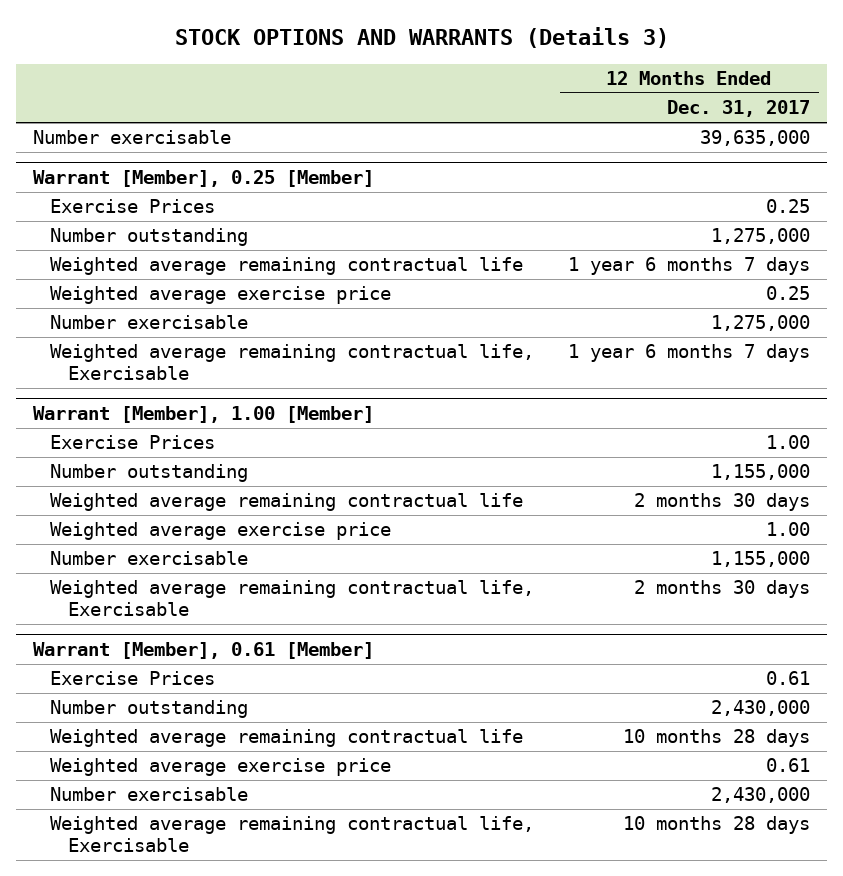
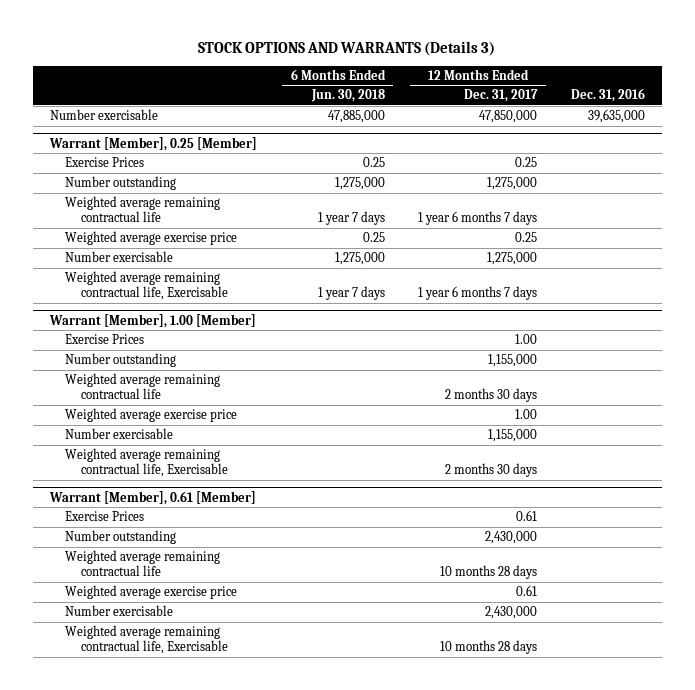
- | 12 Months Ended Dec. 31, 2017
+ | 6 Months Ended Jun. 30, 2018 | 12 Months Ended Dec. 31, 2017 | Dec. 31, 2016
- Number exercisable | 39,635,000
+ Number exercisable | 47,885,000 | 47,850,000 | 39,635,000

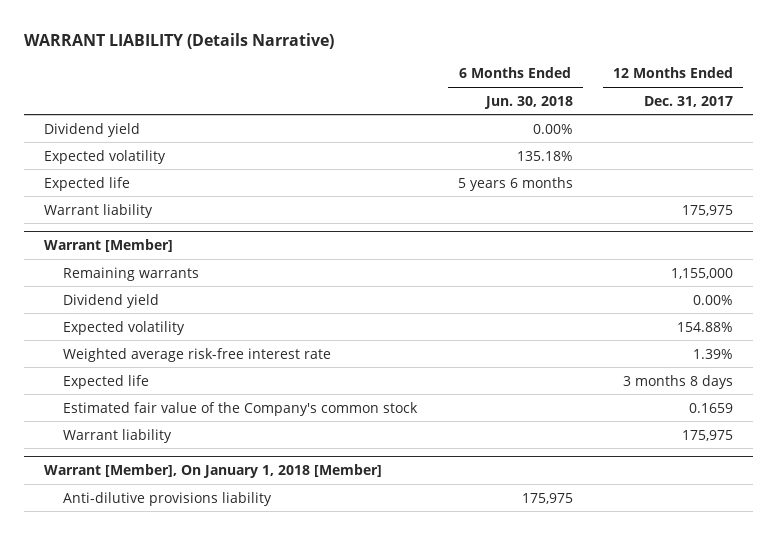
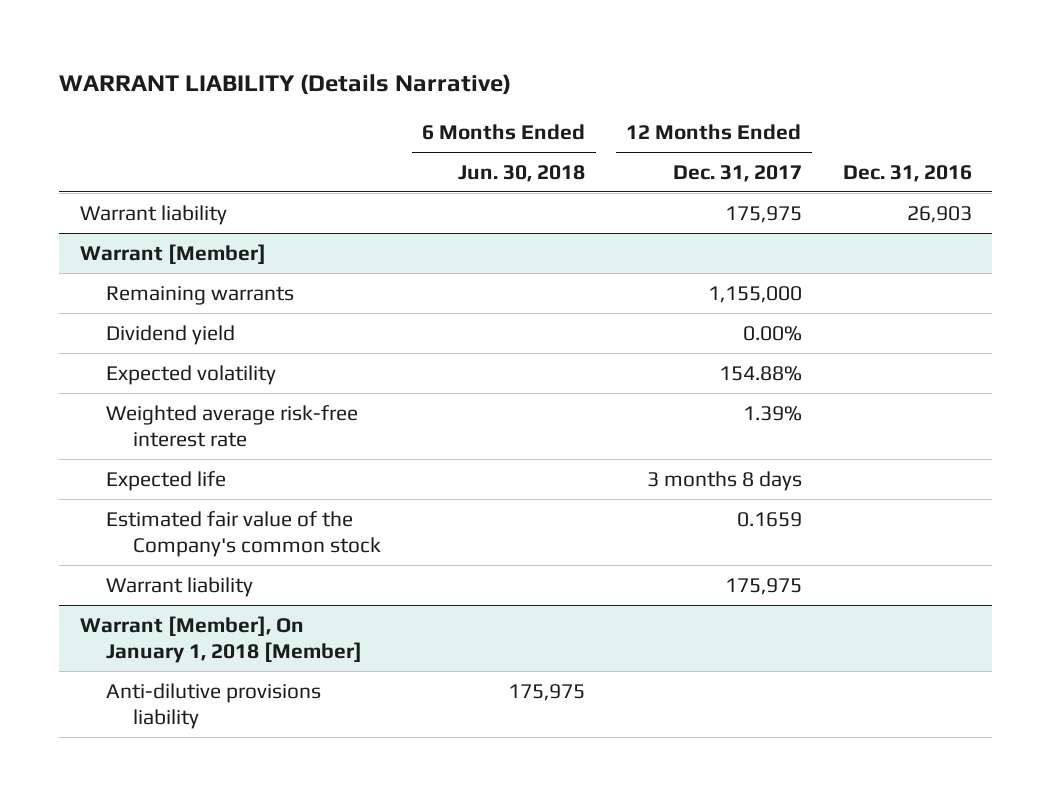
- | 6 Months Ended Jun. 30, 2018 | 12 Months Ended Dec. 31, 2017
+ | 6 Months Ended Jun. 30, 2018 | 12 Months Ended Dec. 31, 2017 | Dec. 31, 2016
- Dividend yield | 0.00% |
- Expected volatility | 135.18% |
- Expected life | 5 years 6 months |

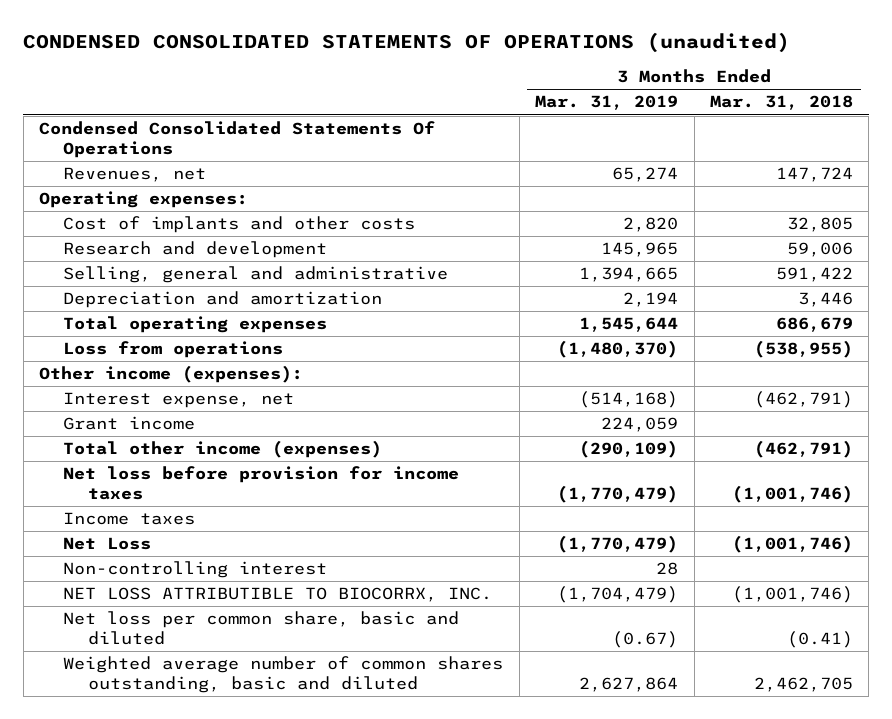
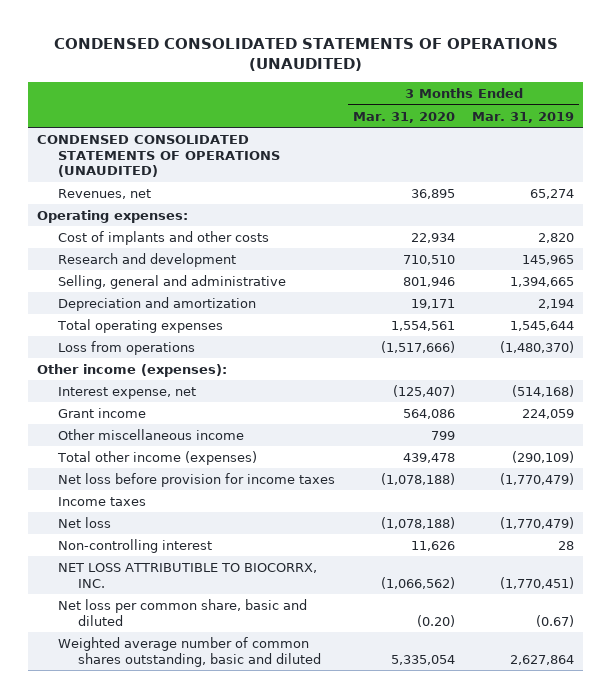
- CONDENSED CONSOLIDATED STATEMENTS OF OPERATIONS (unaudited)
+ CONDENSED CONSOLIDATED STATEMENTS OF OPERATIONS (UNAUDITED)
- | 3 Months Ended Mar. 31, 2019 | 3 Months Ended Mar. 31, 2018
+ | 3 Months Ended Mar. 31, 2020 | 3 Months Ended Mar. 31, 2019
- Condensed Consolidated Statements Of Operations
+ CONDENSED CONSOLIDATED STATEMENTS OF OPERATIONS (UNAUDITED)
+ Other miscellaneous income | 799 |
- Net Loss | (1,770,479) | (1,001,746)
+ Net loss | (1,078,188) | (1,770,479)
- NET LOSS ATTRIBUTIBLE TO BIOCORRX, INC. | (1,704,479) | (1,001,746)
+ NET LOSS ATTRIBUTIBLE TO BIOCORRX, INC. | (1,066,562) | (1,770,451)

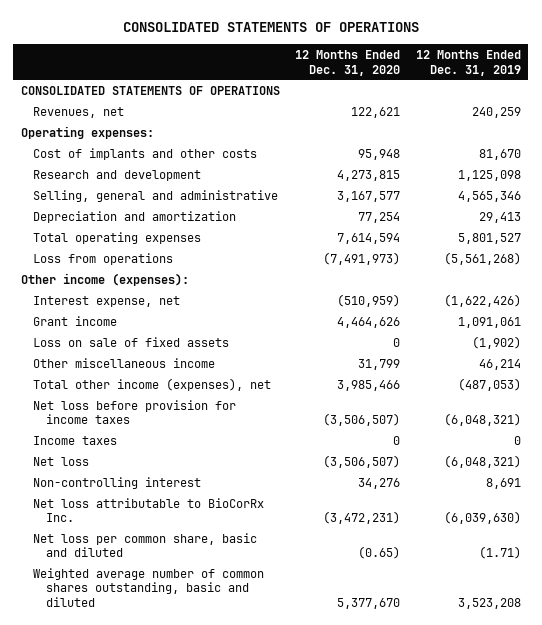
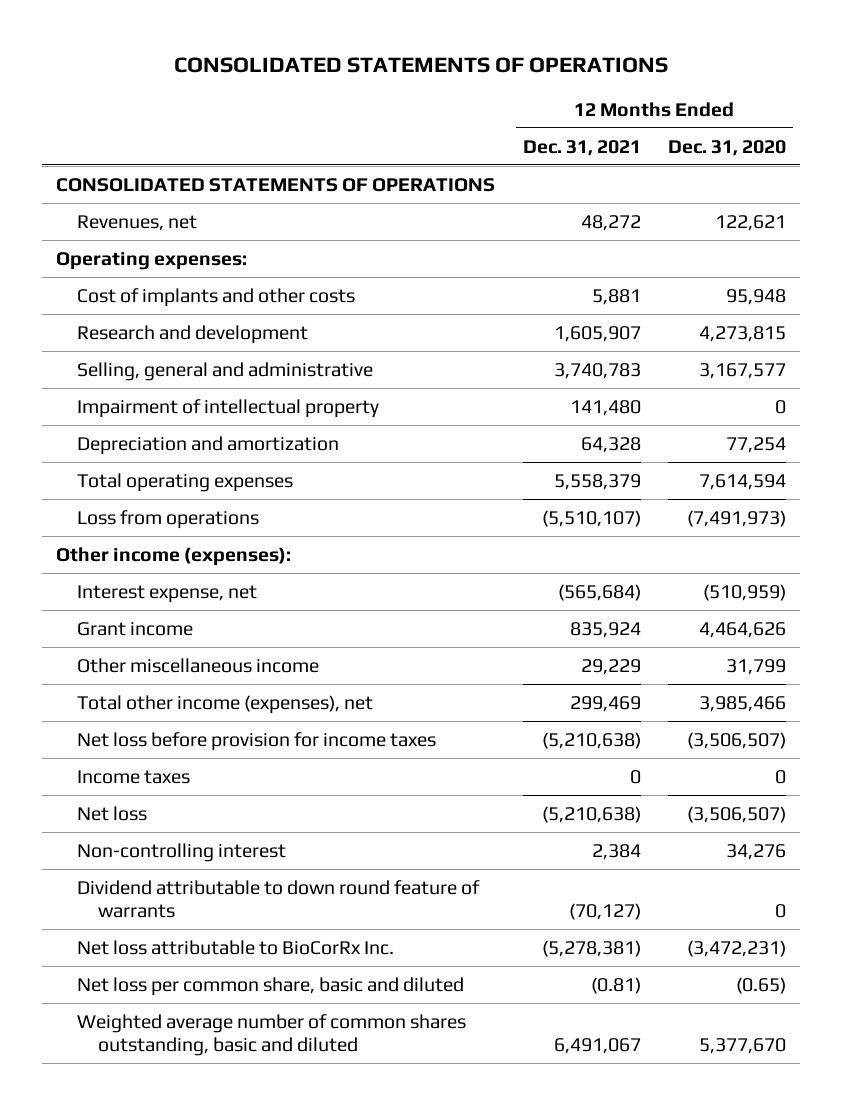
- | 12 Months Ended Dec. 31, 2020 | 12 Months Ended Dec. 31, 2019
+ | 12 Months Ended Dec. 31, 2021 | 12 Months Ended Dec. 31, 2020
+ Impairment of intellectual property | 141,480 | 0
- Loss on sale of fixed assets | 0 | (1,902)
+ Dividend attributable to down round feature of warrants | (70,127) | 0

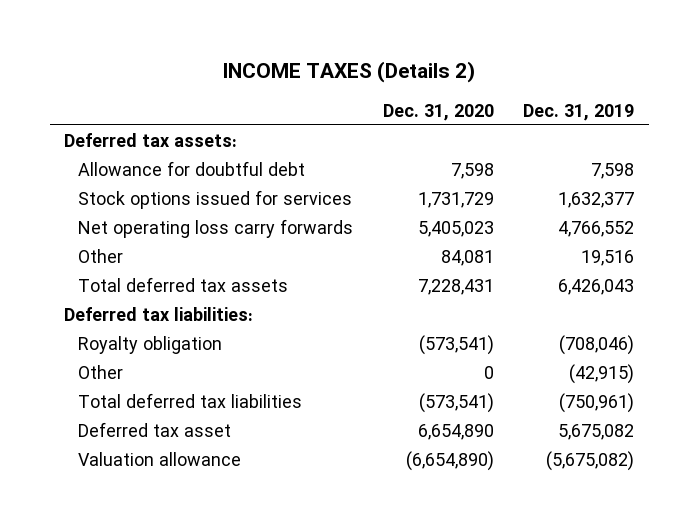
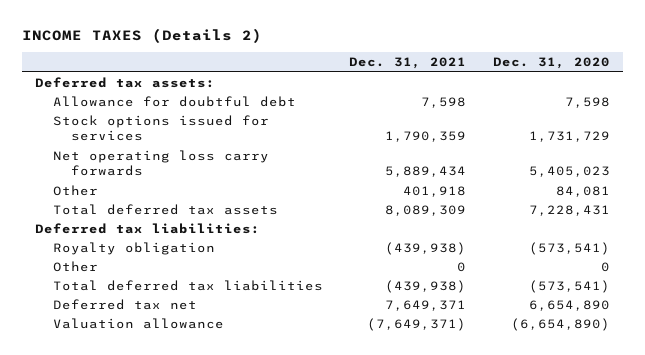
- | Dec. 31, 2020 | Dec. 31, 2019
+ | Dec. 31, 2021 | Dec. 31, 2020
- Deferred tax asset | 6,654,890 | 5,675,082
+ Deferred tax net | 7,649,371 | 6,654,890

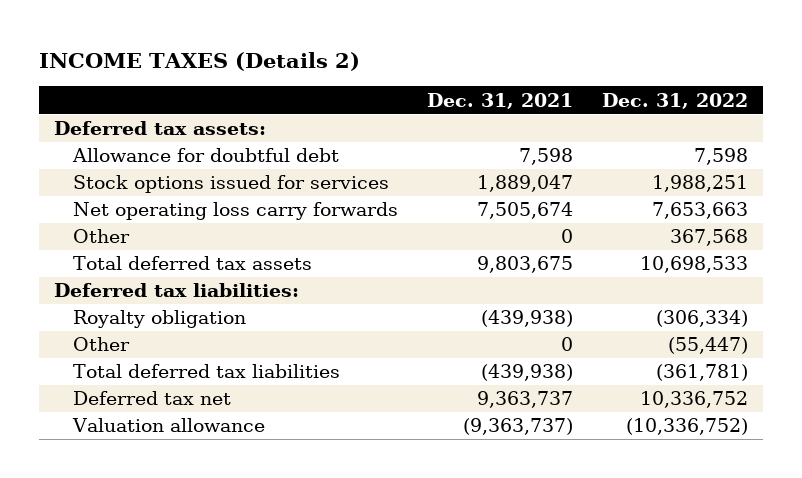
- | Dec. 31, 2021 | Dec. 31, 2020
+ | Dec. 31, 2021 | Dec. 31, 2022
- Stock options issued for services | 1,790,359 | 1,731,729
- Net operating loss carry forwards | 5,889,434 | 5,405,023
- Other | 401,918 | 84,081
- Total deferred tax assets | 8,089,309 | 7,228,431
+ Stock options issued for services | 1,889,047 | 1,988,251
+ Net operating loss carry forwards | 7,505,674 | 7,653,663
+ Other | 0 | 367,568
+ Total deferred tax assets | 9,803,675 | 10,698,533
- Deferred tax net | 7,649,371 | 6,654,890
- Valuation allowance | (7,649,371) | (6,654,890)
+ Deferred tax net | 9,363,737 | 10,336,752
+ Valuation allowance | (9,363,737) | (10,336,752)

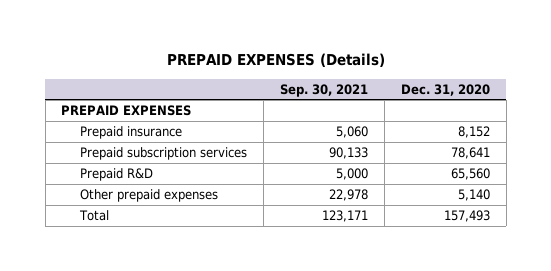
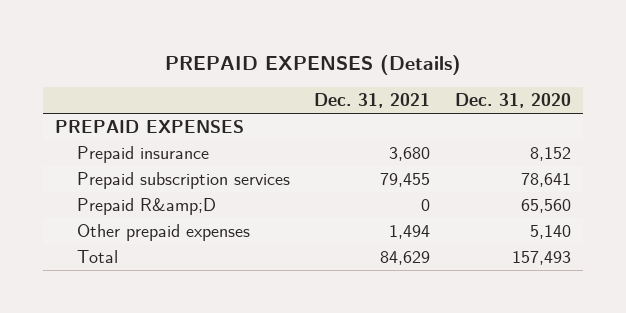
- | Sep. 30, 2021 | Dec. 31, 2020
+ | Dec. 31, 2021 | Dec. 31, 2020
- Prepaid R&D | 5,000 | 65,560
+ Prepaid R&amp;D | 0 | 65,560

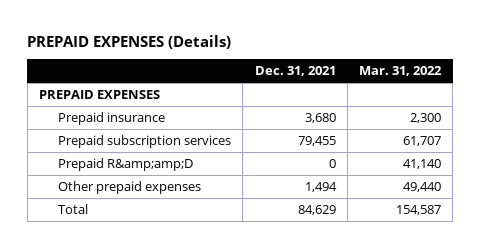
- | Dec. 31, 2021 | Dec. 31, 2020
+ | Dec. 31, 2021 | Mar. 31, 2022
- Prepaid R&amp;D | 0 | 65,560
+ Prepaid R&amp;amp;D | 0 | 41,140

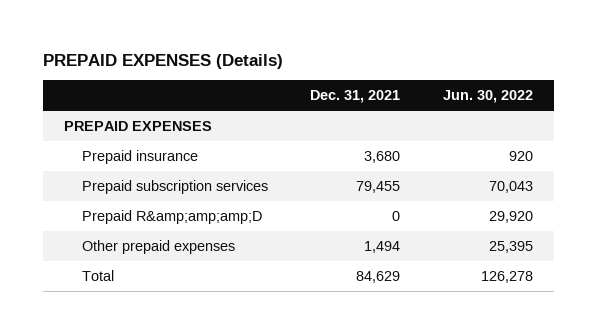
- | Dec. 31, 2021 | Mar. 31, 2022
+ | Dec. 31, 2021 | Jun. 30, 2022
- Prepaid R&amp;amp;D | 0 | 41,140
+ Prepaid R&amp;amp;amp;D | 0 | 29,920

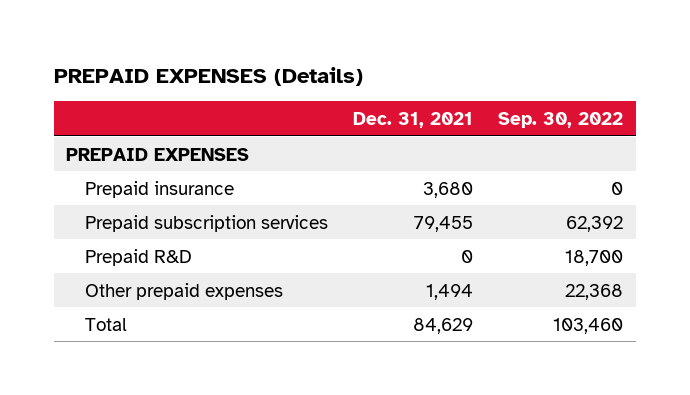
- | Dec. 31, 2021 | Jun. 30, 2022
+ | Dec. 31, 2021 | Sep. 30, 2022
- Prepaid R&amp;amp;amp;D | 0 | 29,920
+ Prepaid R&D | 0 | 18,700

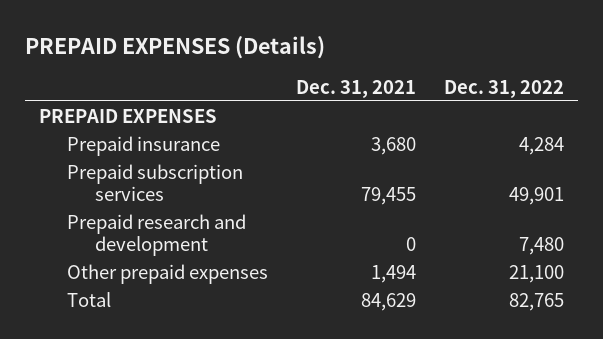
- | Dec. 31, 2021 | Sep. 30, 2022
+ | Dec. 31, 2021 | Dec. 31, 2022
- Prepaid R&D | 0 | 18,700
+ Prepaid research and development | 0 | 7,480

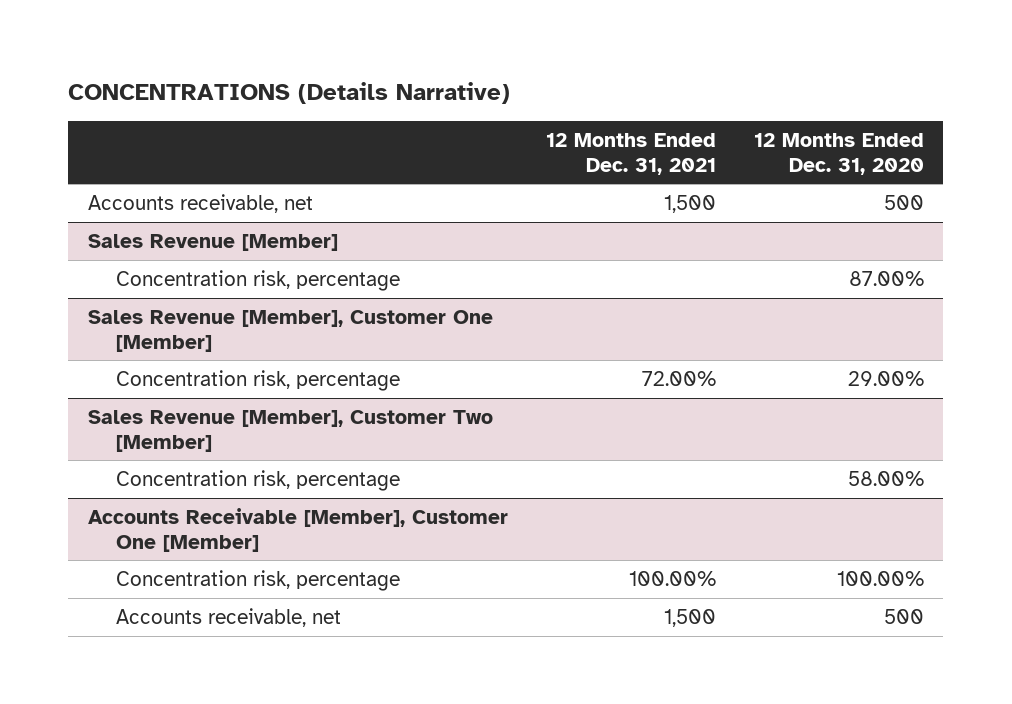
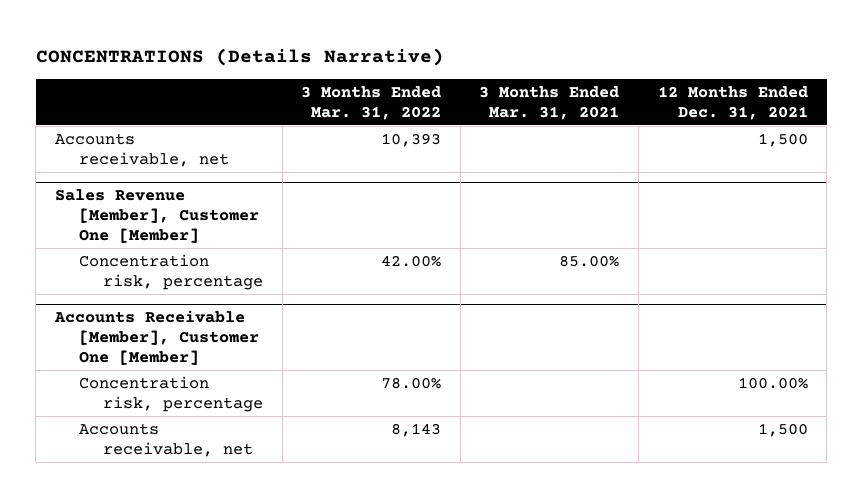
- | 12 Months Ended Dec. 31, 2021 | 12 Months Ended Dec. 31, 2020
+ | 3 Months Ended Mar. 31, 2022 | 3 Months Ended Mar. 31, 2021 | 12 Months Ended Dec. 31, 2021
- Sales Revenue [Member]
- Concentration risk, percentage | | 87.00%
@ Sales Revenue [Member], Customer One [Member]
- Concentration risk, percentage | 72.00% | 29.00%
- Sales Revenue [Member], Customer Two [Member]

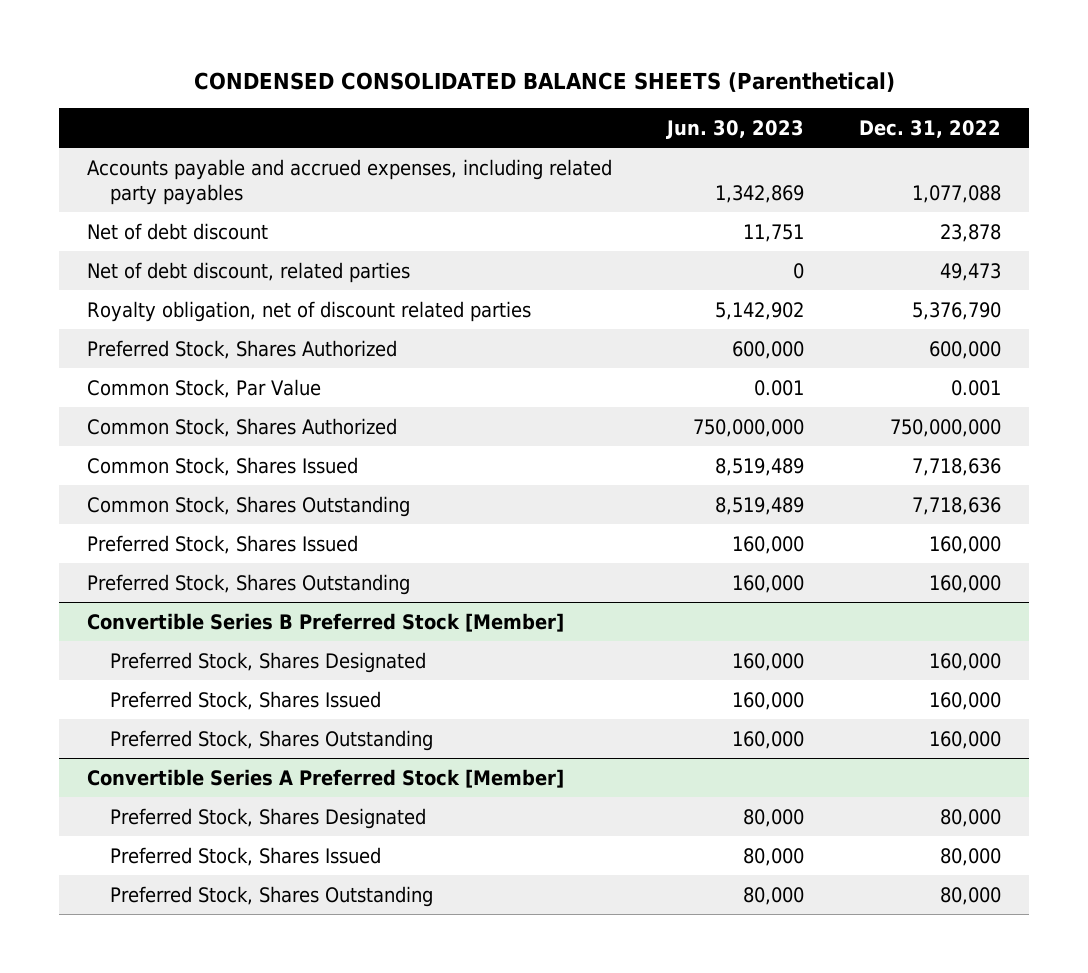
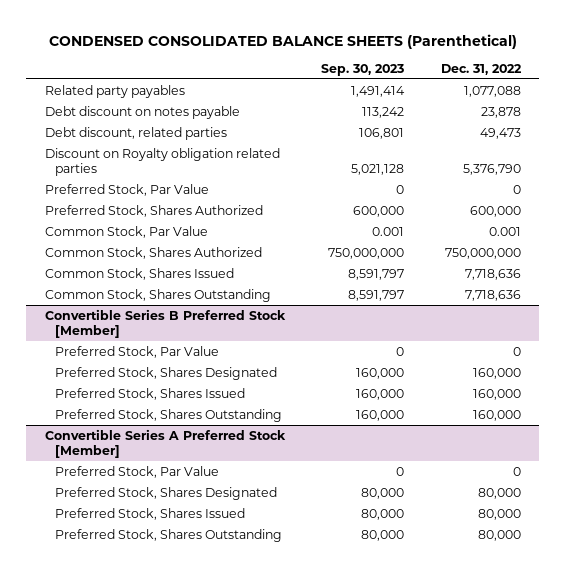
- | Jun. 30, 2023 | Dec. 31, 2022
+ | Sep. 30, 2023 | Dec. 31, 2022
- Accounts payable and accrued expenses, including related party payables | 1,342,869 | 1,077,088
- Net of debt discount | 11,751 | 23,878
- Net of debt discount, related parties | 0 | 49,473
- Royalty obligation, net of discount related parties | 5,142,902 | 5,376,790
+ Related party payables | 1,491,414 | 1,077,088
+ Debt discount on notes payable | 113,242 | 23,878
+ Debt discount, related parties | 106,801 | 49,473
+ Discount on Royalty obligation related parties | 5,021,128 | 5,376,790
+ Preferred Stock, Par Value | 0 | 0
- Preferred Stock, Shares Issued | 160,000 | 160,000
- Preferred Stock, Shares Outstanding | 160,000 | 160,000
@ Convertible Series B Preferred Stock [Member]
+ Preferred Stock, Par Value | 0 | 0
@ Convertible Series A Preferred Stock [Member]
+ Preferred Stock, Par Value | 0 | 0

